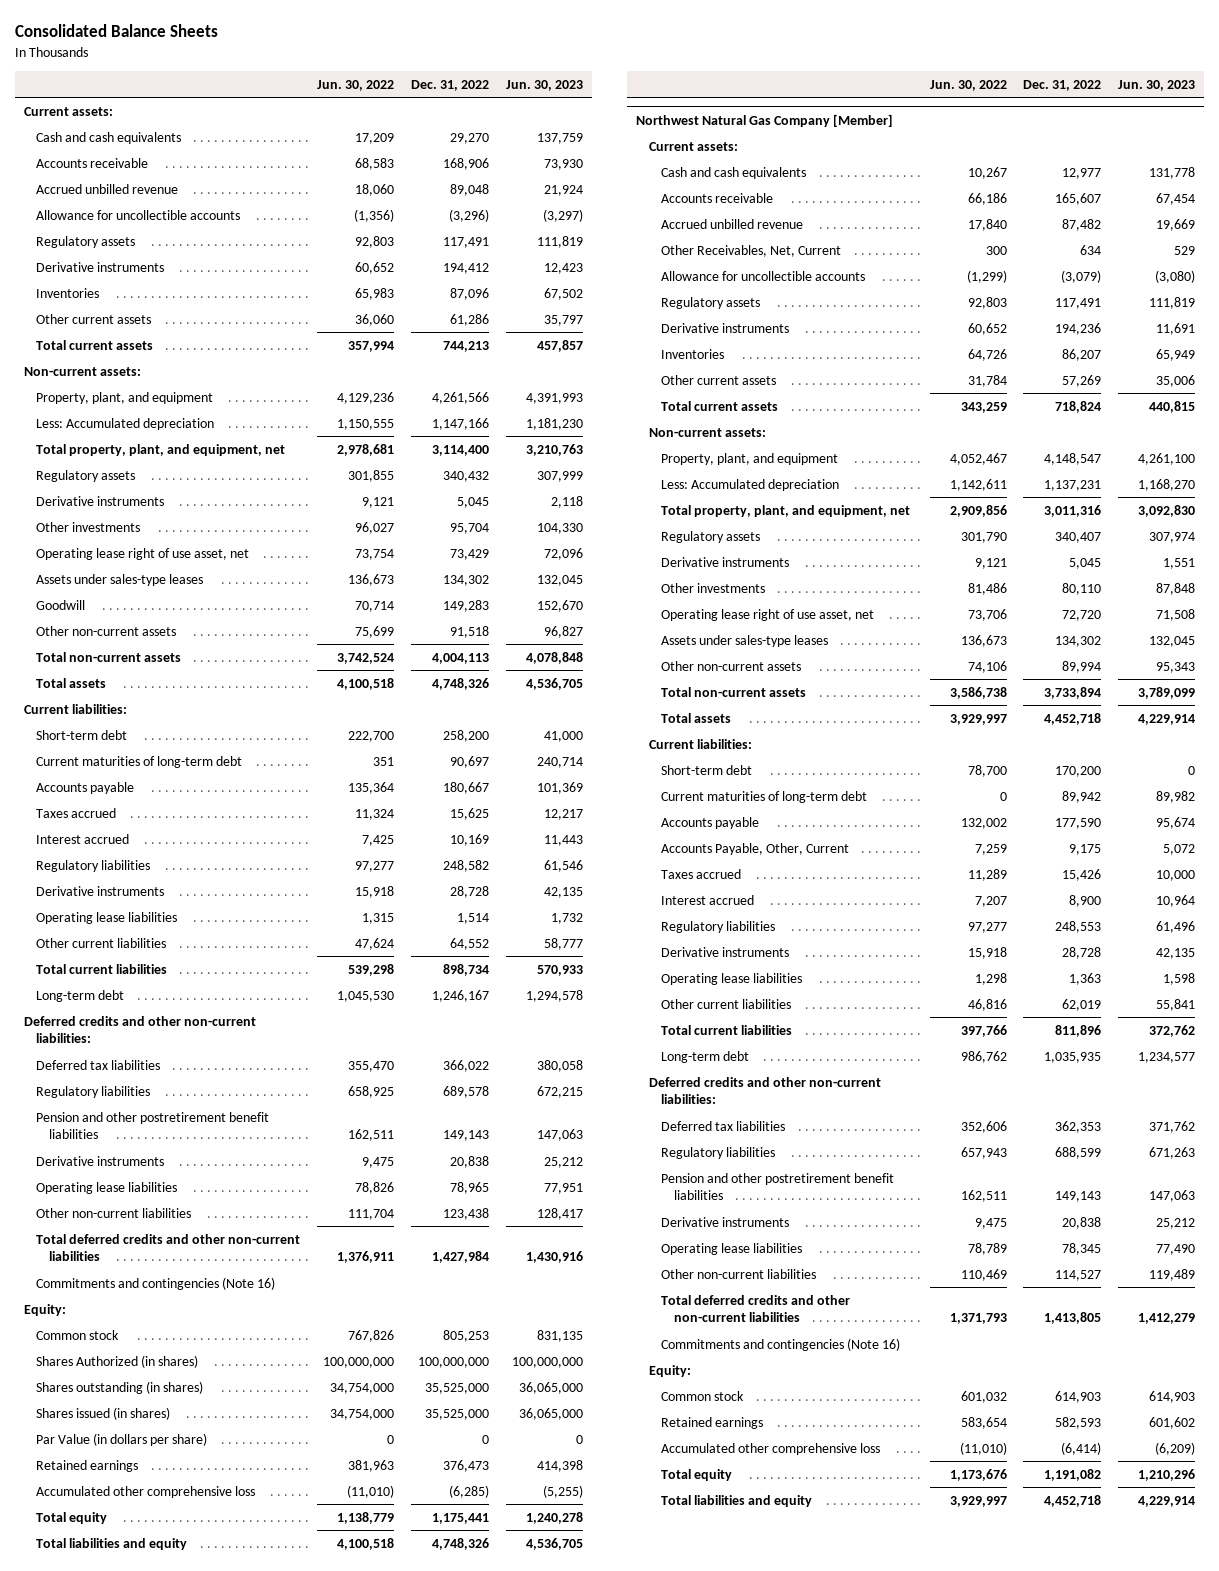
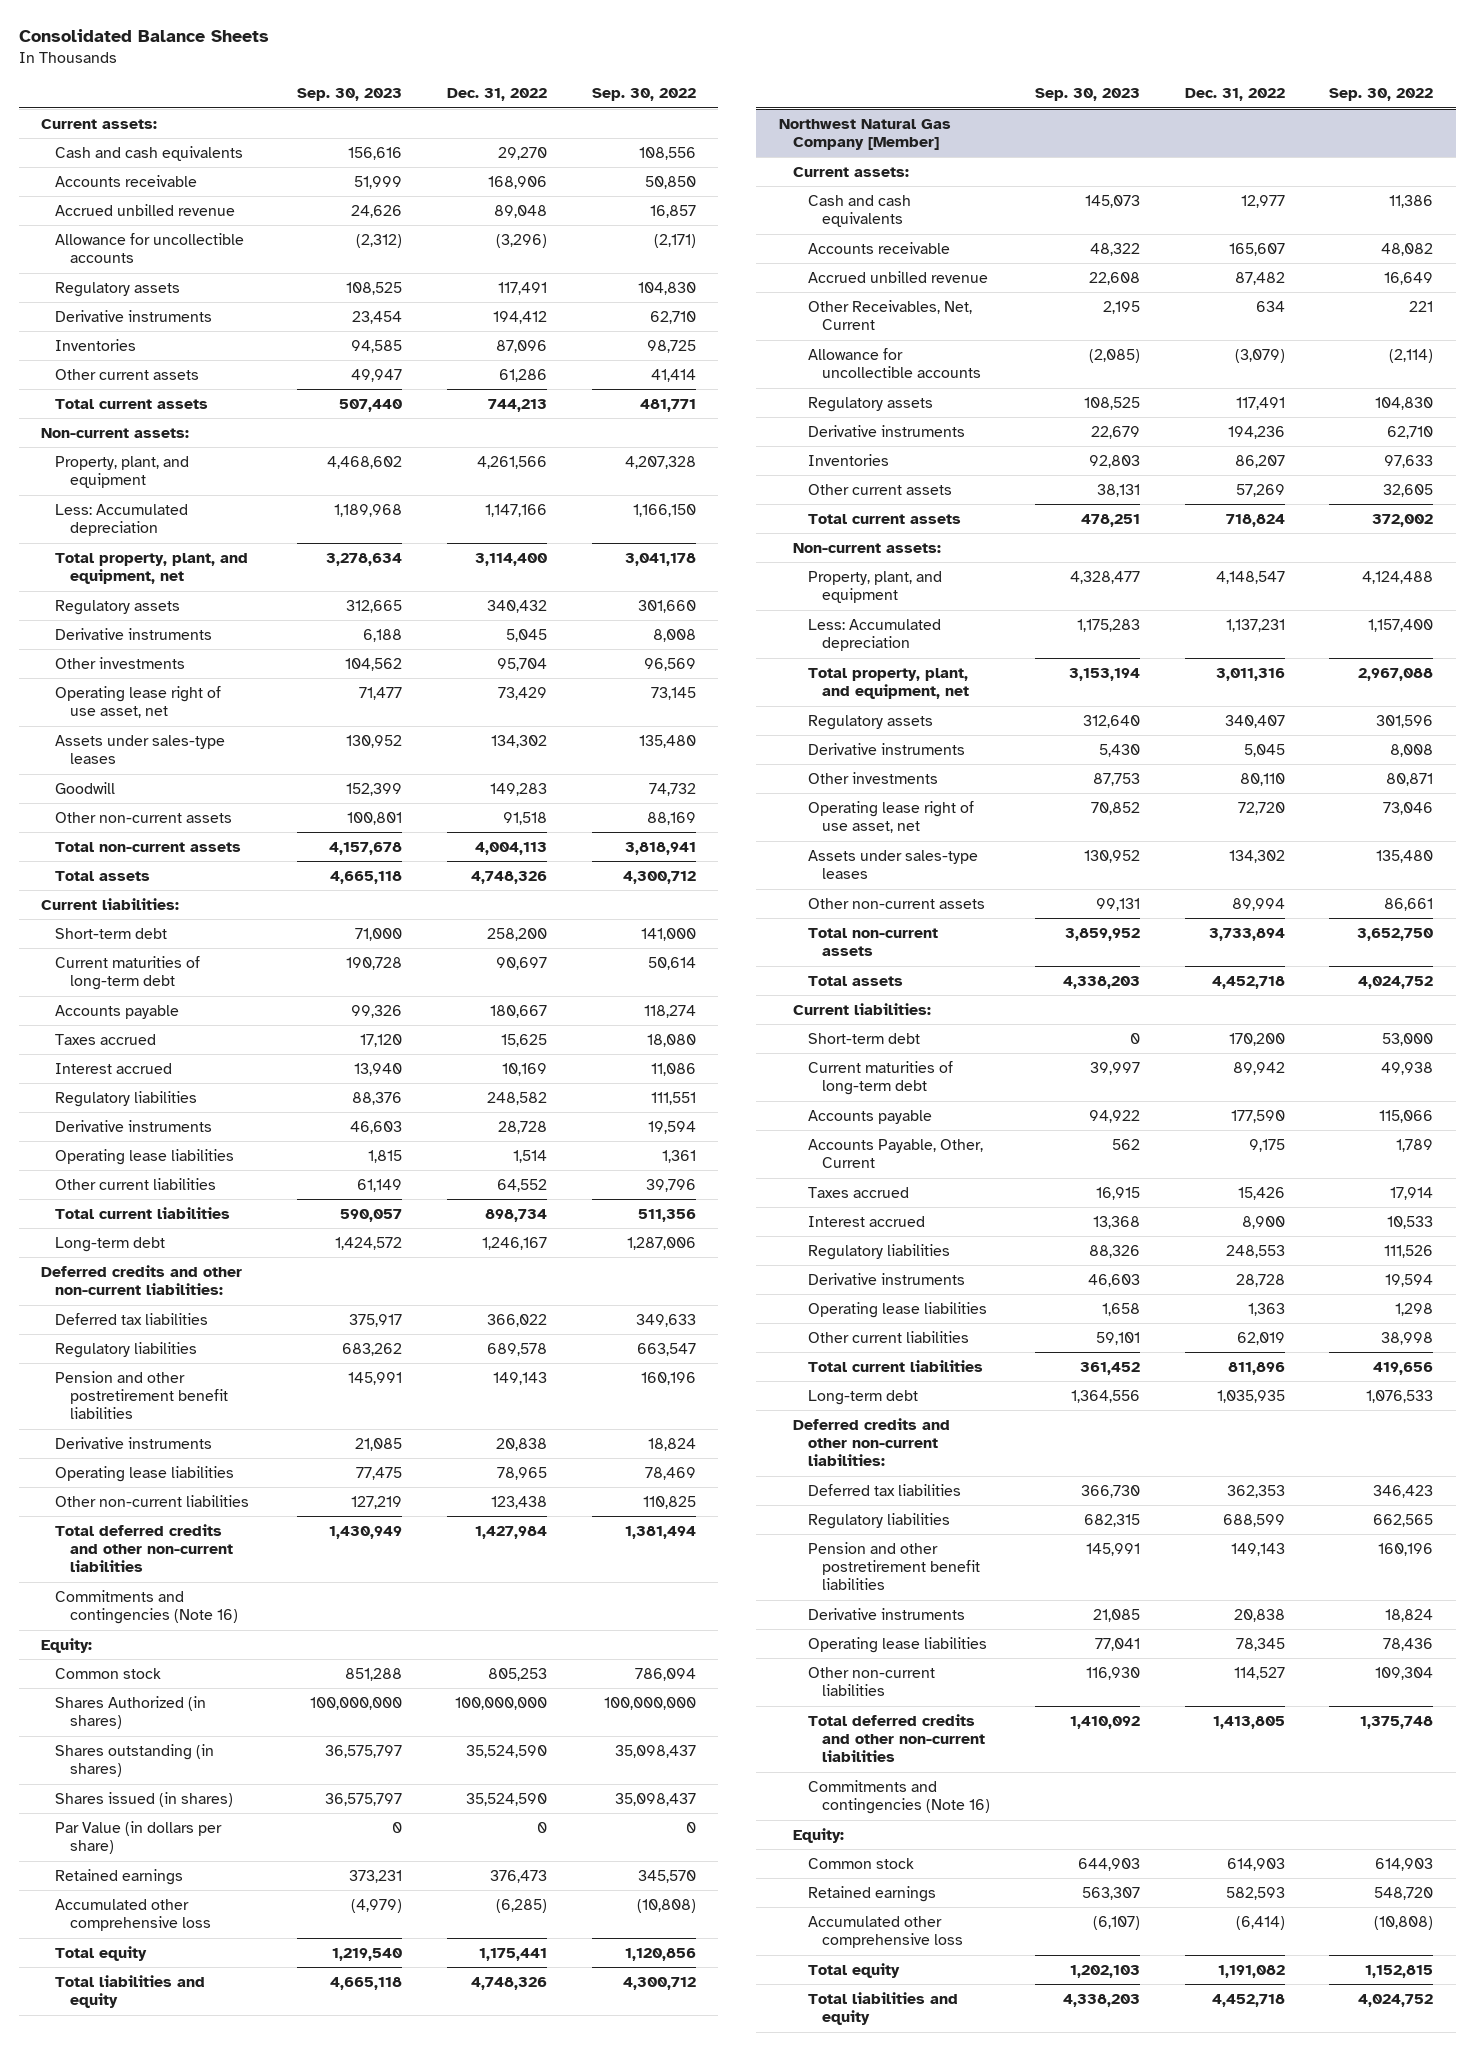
- | Jun. 30, 2022 | Dec. 31, 2022 | Jun. 30, 2023
+ | Sep. 30, 2023 | Dec. 31, 2022 | Sep. 30, 2022
- Shares outstanding (in shares) | 34,754,000 | 35,525,000 | 36,065,000
- Shares issued (in shares) | 34,754,000 | 35,525,000 | 36,065,000
+ Shares outstanding (in shares) | 36,575,797 | 35,524,590 | 35,098,437
+ Shares issued (in shares) | 36,575,797 | 35,524,590 | 35,098,437

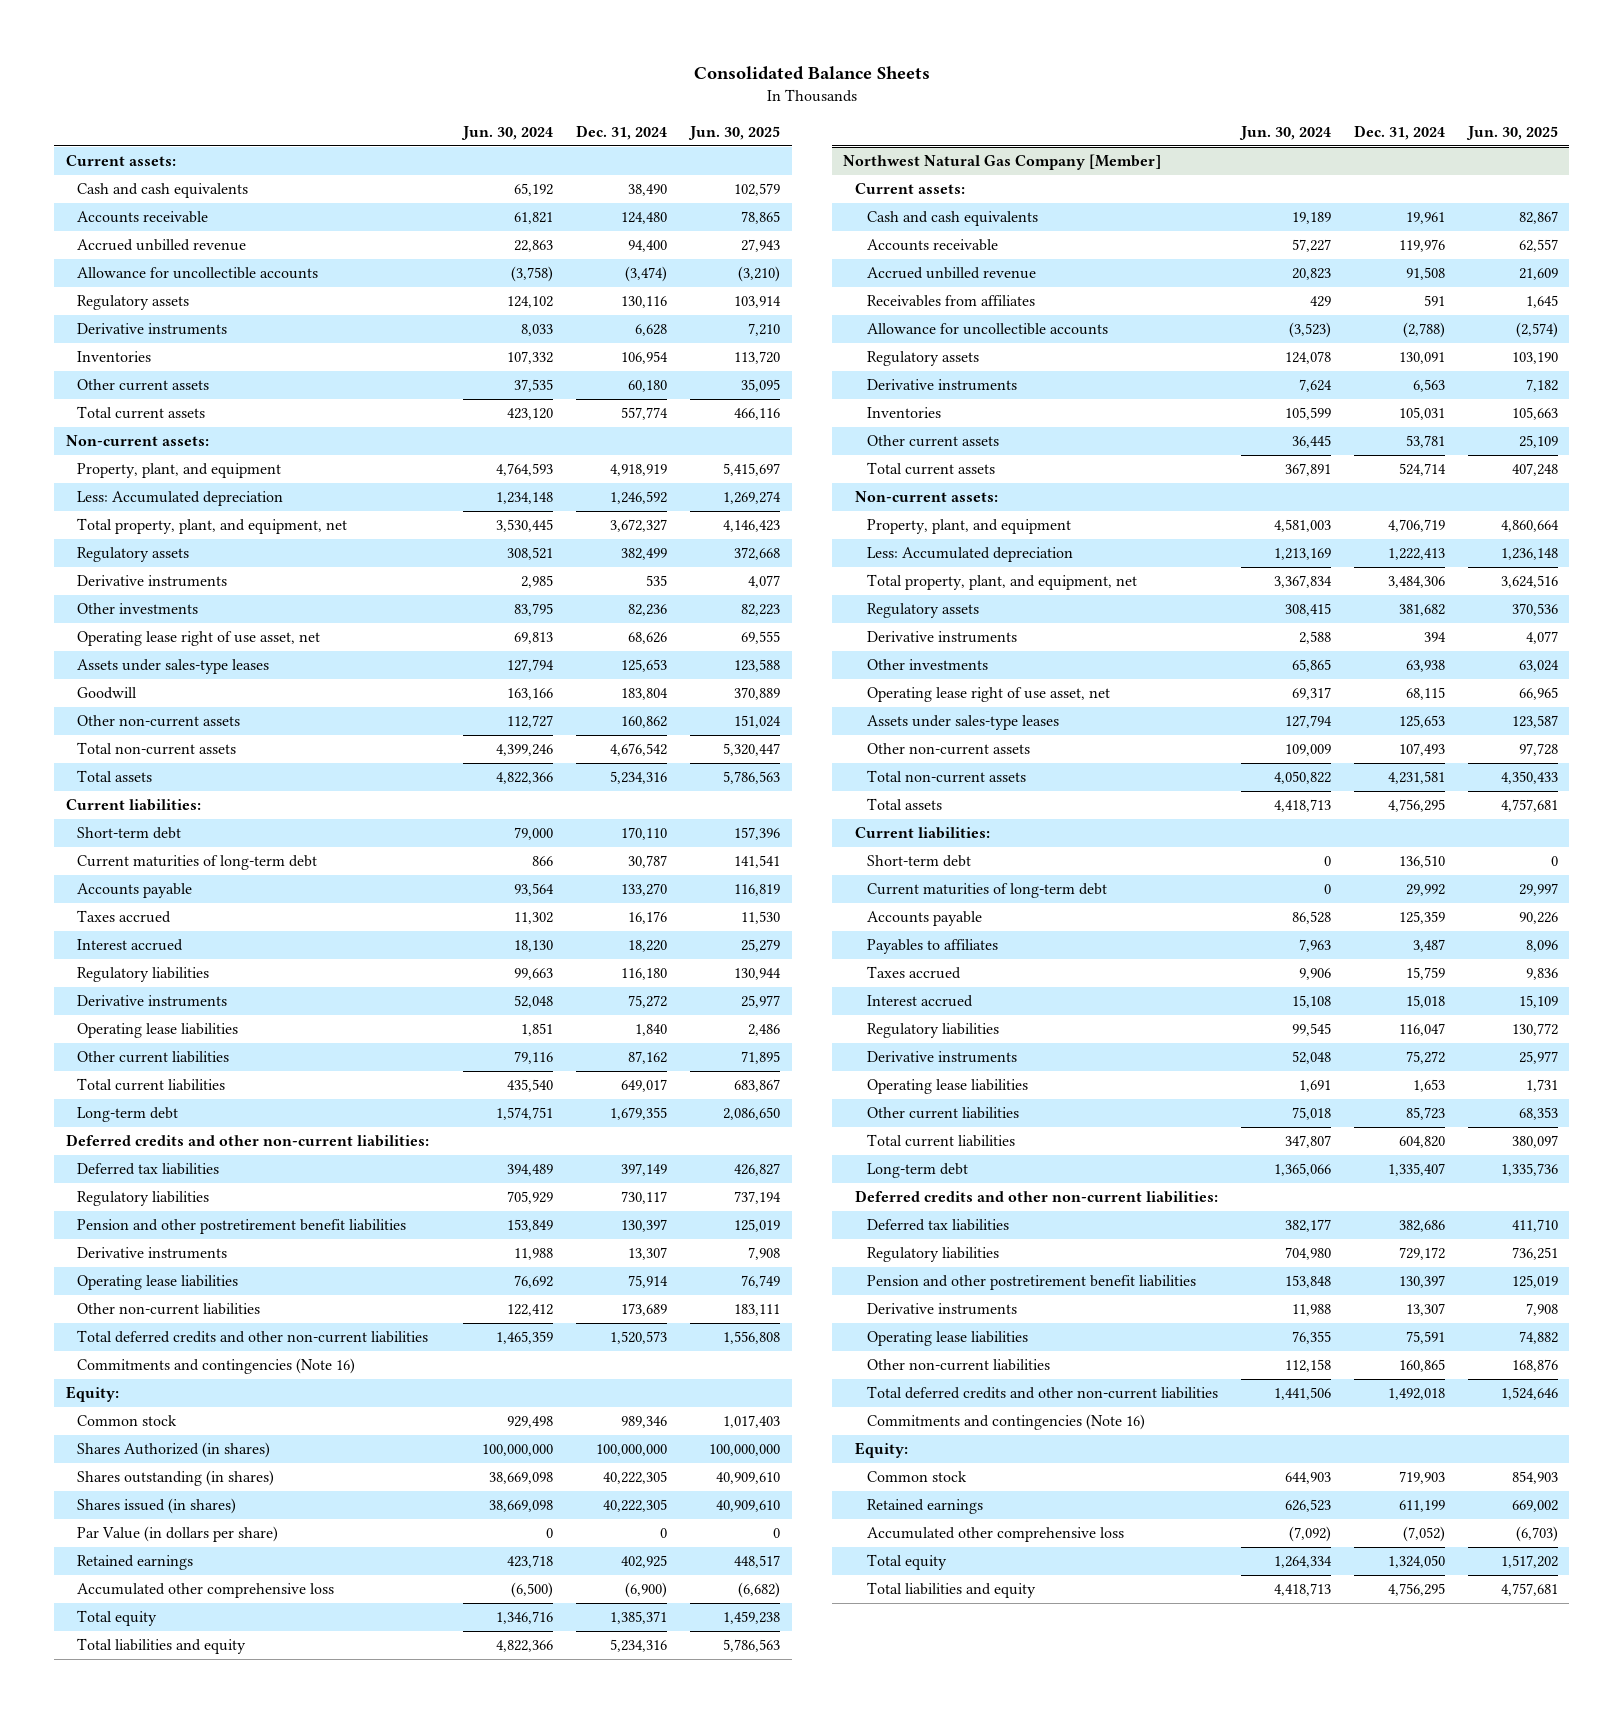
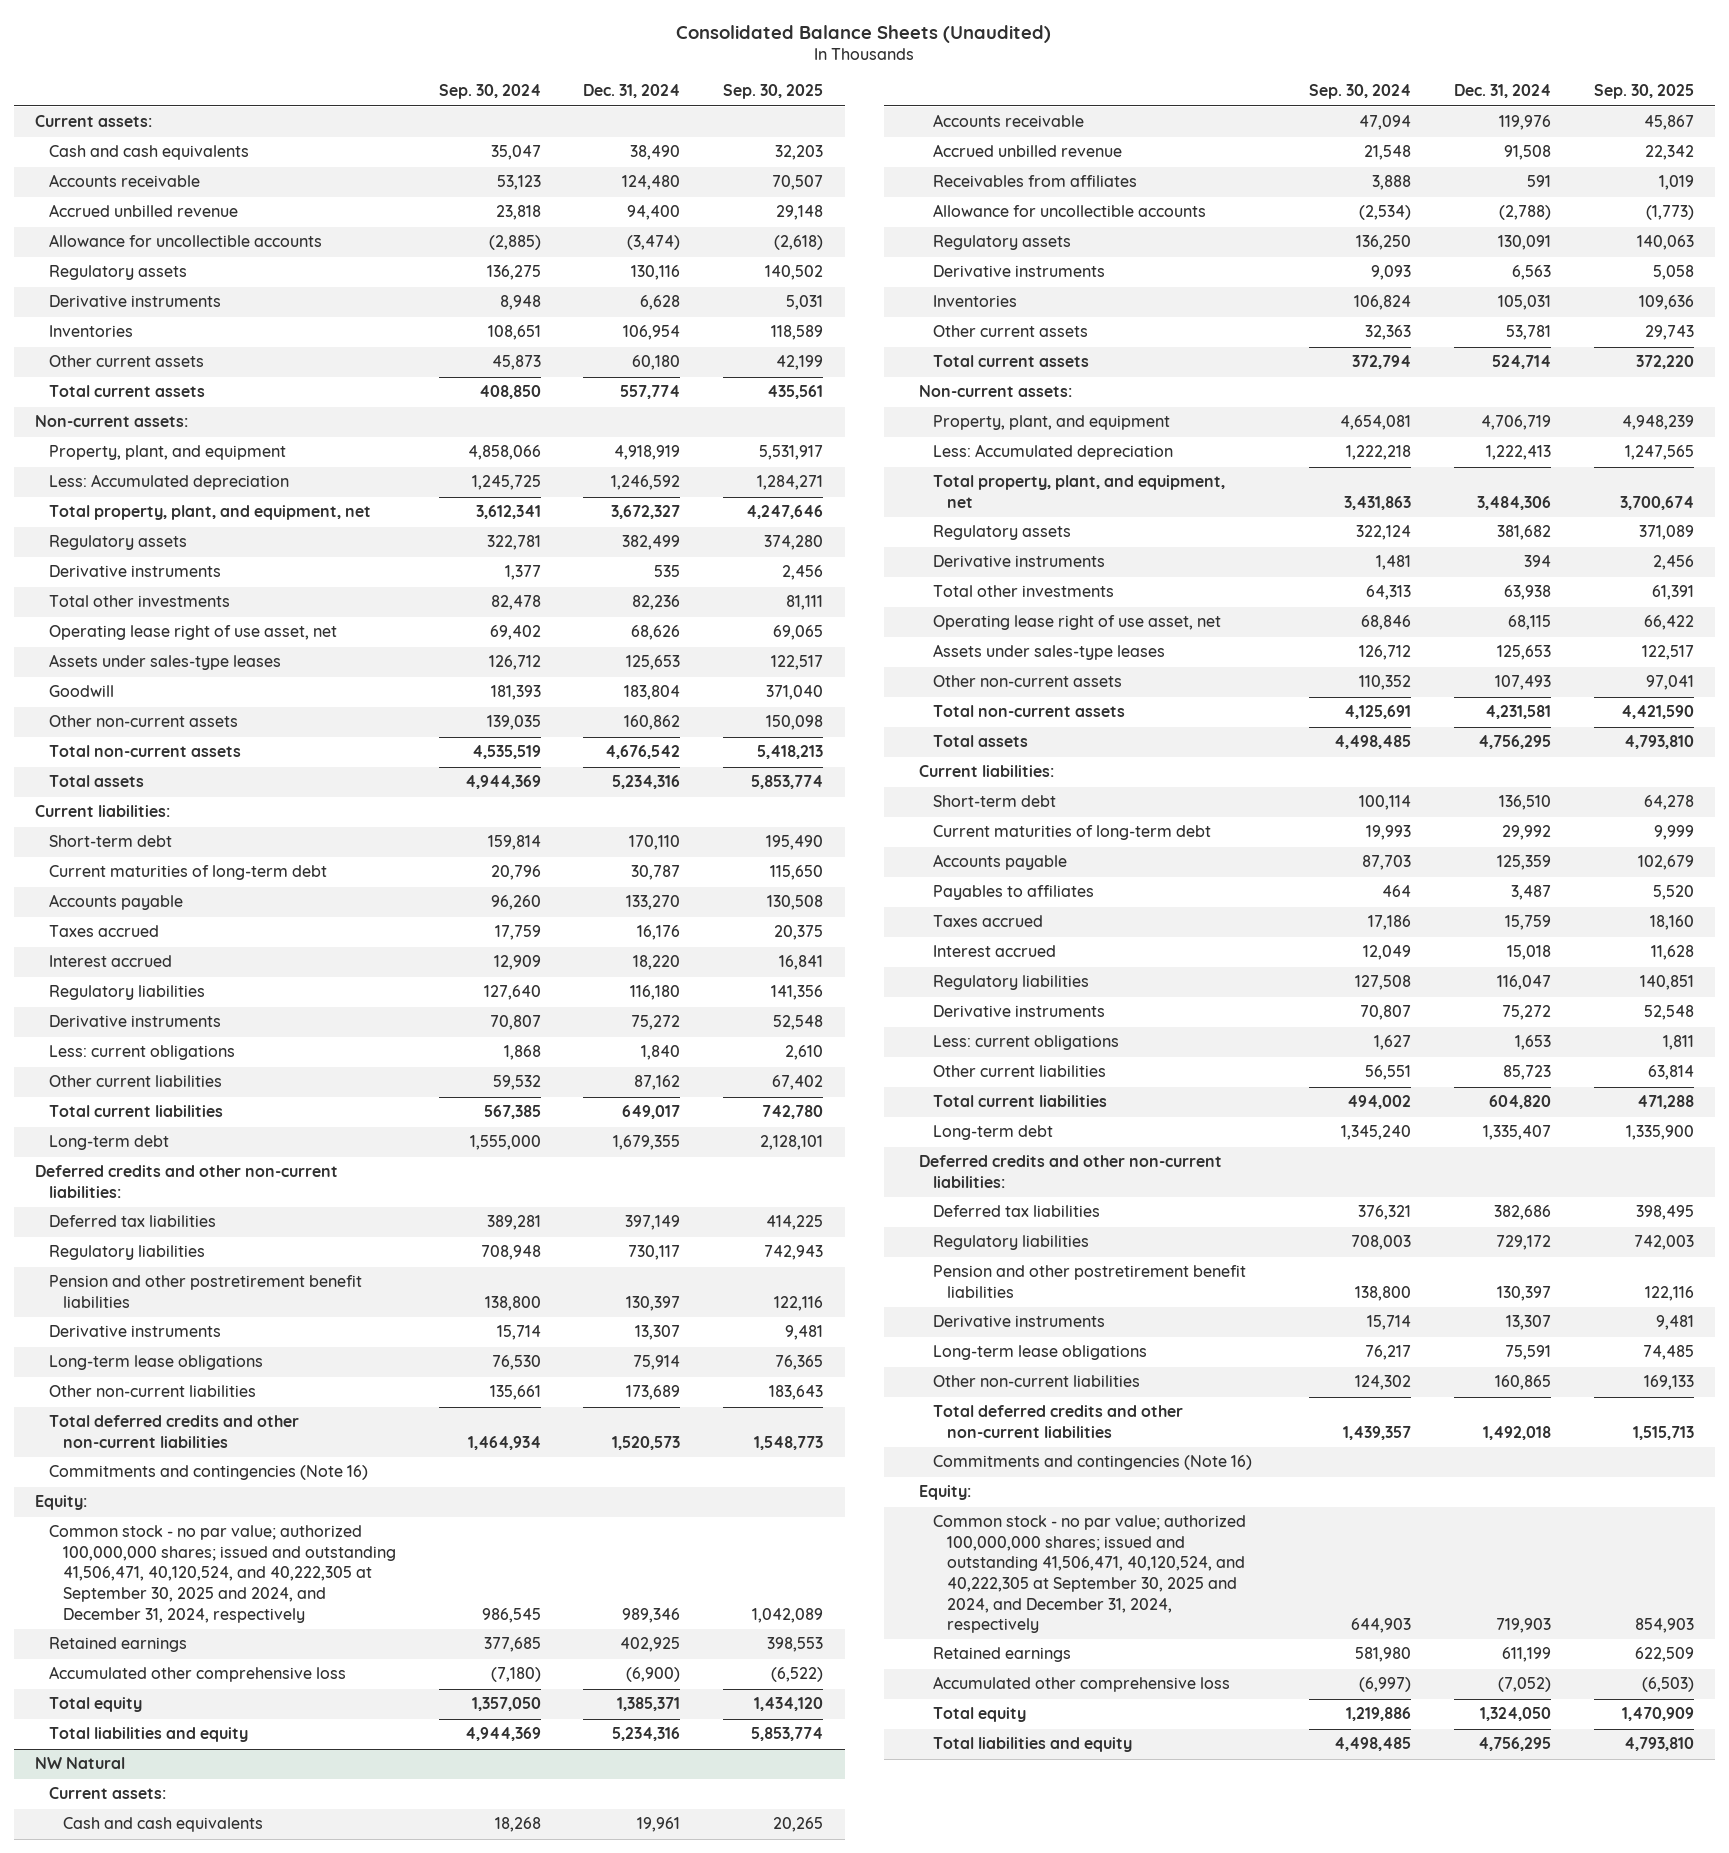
- Consolidated Balance Sheets
+ Consolidated Balance Sheets (Unaudited)
- | Jun. 30, 2024 | Dec. 31, 2024 | Jun. 30, 2025
+ | Sep. 30, 2024 | Dec. 31, 2024 | Sep. 30, 2025
- Other investments | 83,795 | 82,236 | 82,223
+ Total other investments | 82,478 | 82,236 | 81,111
- Operating lease liabilities | 1,851 | 1,840 | 2,486
+ Less: current obligations | 1,868 | 1,840 | 2,610
- Operating lease liabilities | 76,692 | 75,914 | 76,749
+ Long-term lease obligations | 76,530 | 75,914 | 76,365
- Common stock | 929,498 | 989,346 | 1,017,403
- Shares Authorized (in shares) | 100,000,000 | 100,000,000 | 100,000,000
- Shares outstanding (in shares) | 38,669,098 | 40,222,305 | 40,909,610
- Shares issued (in shares) | 38,669,098 | 40,222,305 | 40,909,610
- Par Value (in dollars per share) | 0 | 0 | 0
+ Common stock - no par value; authorized 100,000,000 shares; issued and outstanding 41,506,471, 40,120,524, and 40,222,305 at September 30, 2025 and 2024, and December 31, 2024, respectively | 986,545 | 989,346 | 1,042,089
- Northwest Natural Gas Company [Member]
+ NW Natural
- Other investments | 65,865 | 63,938 | 63,024
+ Total other investments | 64,313 | 63,938 | 61,391
- Operating lease liabilities | 1,691 | 1,653 | 1,731
+ Less: current obligations | 1,627 | 1,653 | 1,811
- Operating lease liabilities | 76,355 | 75,591 | 74,882
+ Long-term lease obligations | 76,217 | 75,591 | 74,485
- Common stock | 644,903 | 719,903 | 854,903
+ Common stock - no par value; authorized 100,000,000 shares; issued and outstanding 41,506,471, 40,120,524, and 40,222,305 at September 30, 2025 and 2024, and December 31, 2024, respectively | 644,903 | 719,903 | 854,903

